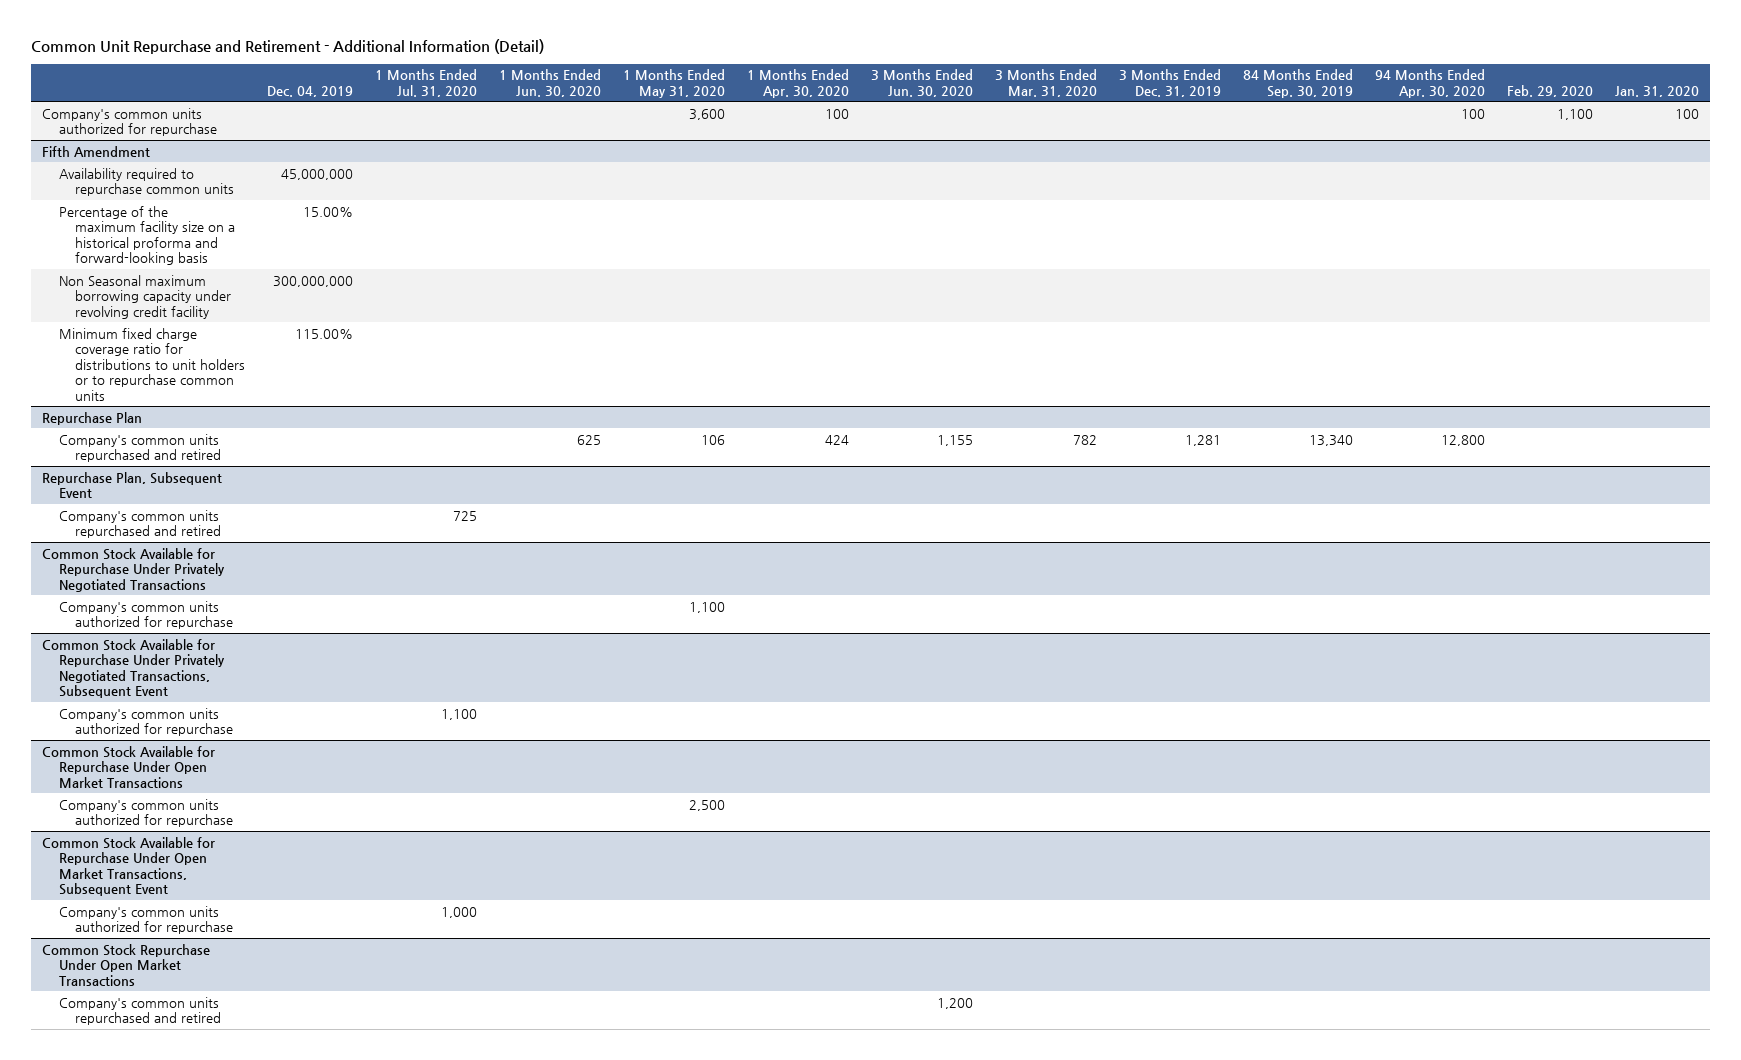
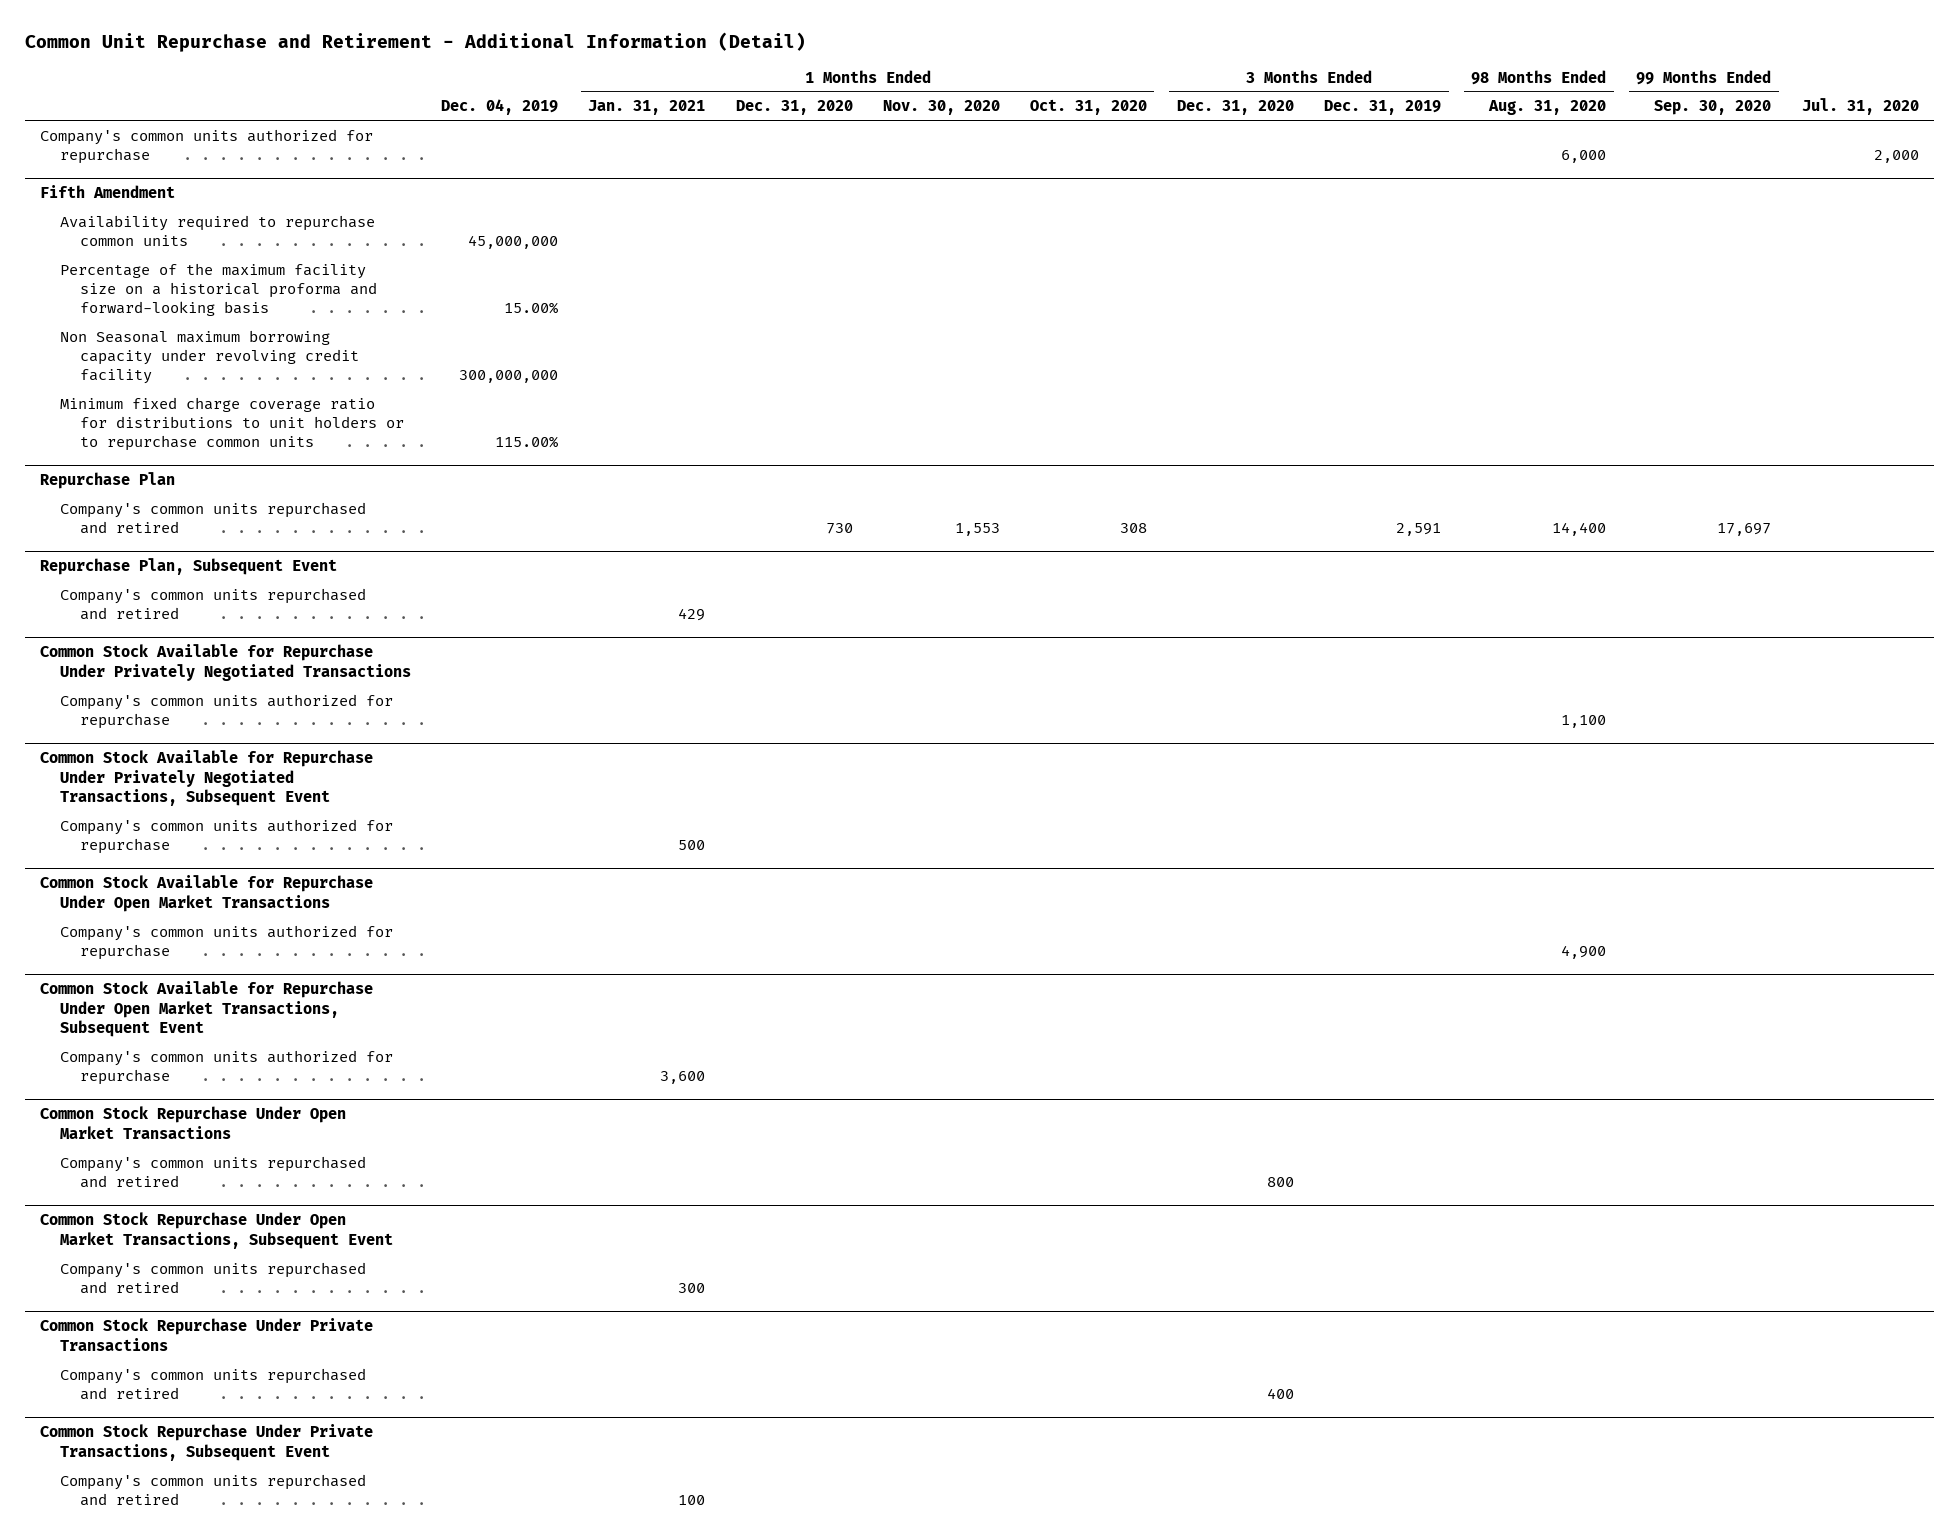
- | Dec. 04, 2019 | 1 Months Ended Jul. 31, 2020 | 1 Months Ended Jun. 30, 2020 | 1 Months Ended May 31, 2020 | 1 Months Ended Apr. 30, 2020 | 3 Months Ended Jun. 30, 2020 | 3 Months Ended Mar. 31, 2020 | 3 Months Ended Dec. 31, 2019 | 84 Months Ended Sep. 30, 2019 | 94 Months Ended Apr. 30, 2020 | Feb. 29, 2020 | Jan. 31, 2020
+ | Dec. 04, 2019 | 1 Months Ended Jan. 31, 2021 | 1 Months Ended Dec. 31, 2020 | 1 Months Ended Nov. 30, 2020 | 1 Months Ended Oct. 31, 2020 | 3 Months Ended Dec. 31, 2020 | 3 Months Ended Dec. 31, 2019 | 98 Months Ended Aug. 31, 2020 | 99 Months Ended Sep. 30, 2020 | Jul. 31, 2020
@ Repurchase Plan
- Company's common units repurchased and retired | | | 625 | 106 | 424 | 1,155 | 782 | 1,281 | 13,340 | 12,800 | |
+ Company's common units repurchased and retired | | | 730 | 1,553 | 308 | | 2,591 | 14,400 | 17,697 |
+ Common Stock Repurchase Under Open Market Transactions, Subsequent Event
+ Company's common units repurchased and retired | | 300 | | | | | | | |
+ Common Stock Repurchase Under Private Transactions
+ Company's common units repurchased and retired | | | | | | 400 | | | |
+ Common Stock Repurchase Under Private Transactions, Subsequent Event
+ Company's common units repurchased and retired | | 100 | | | | | | | |

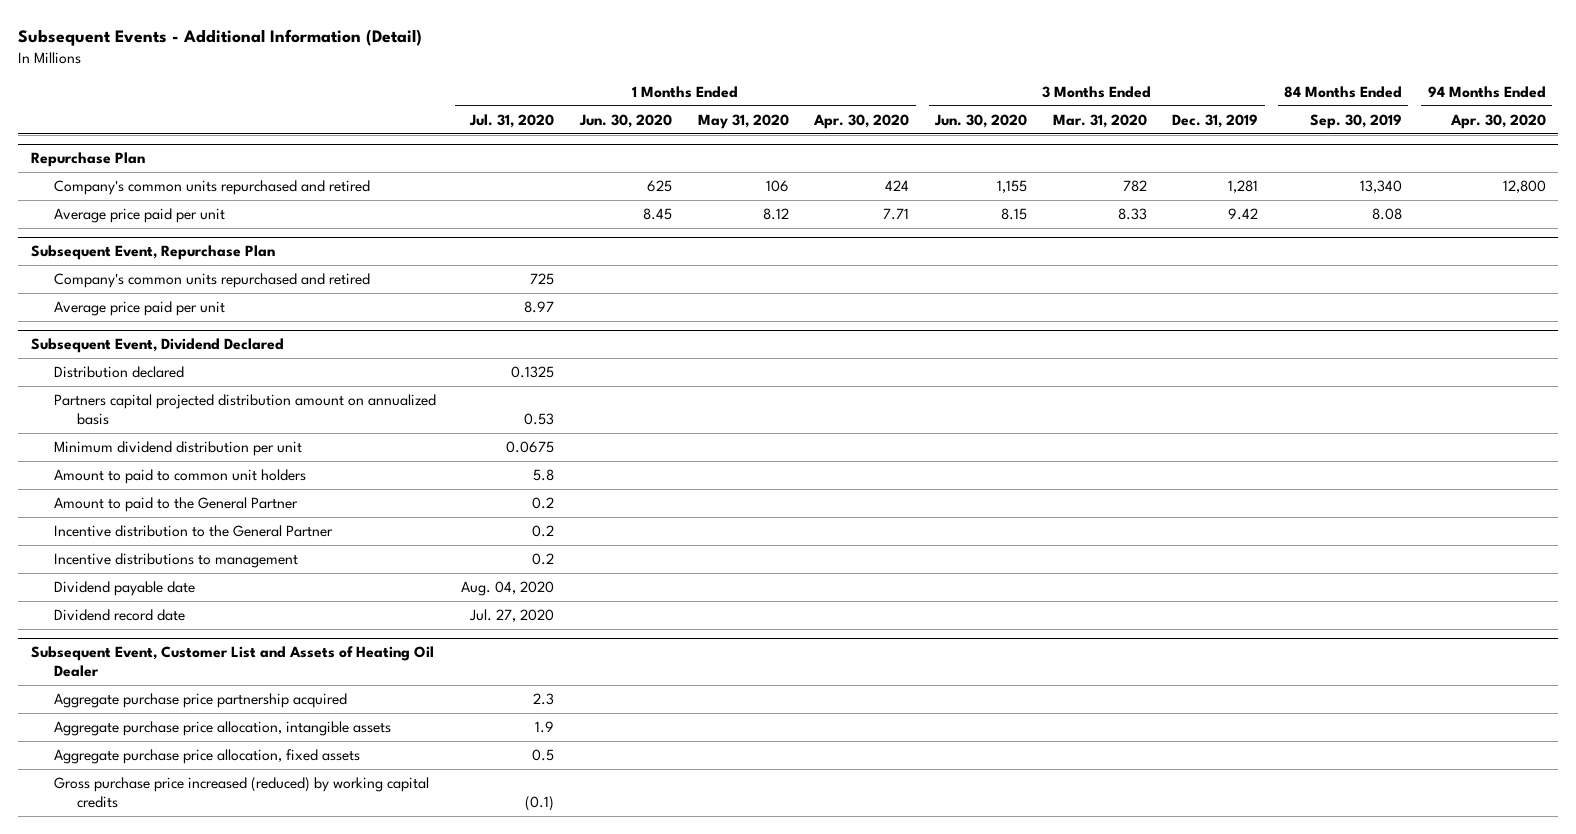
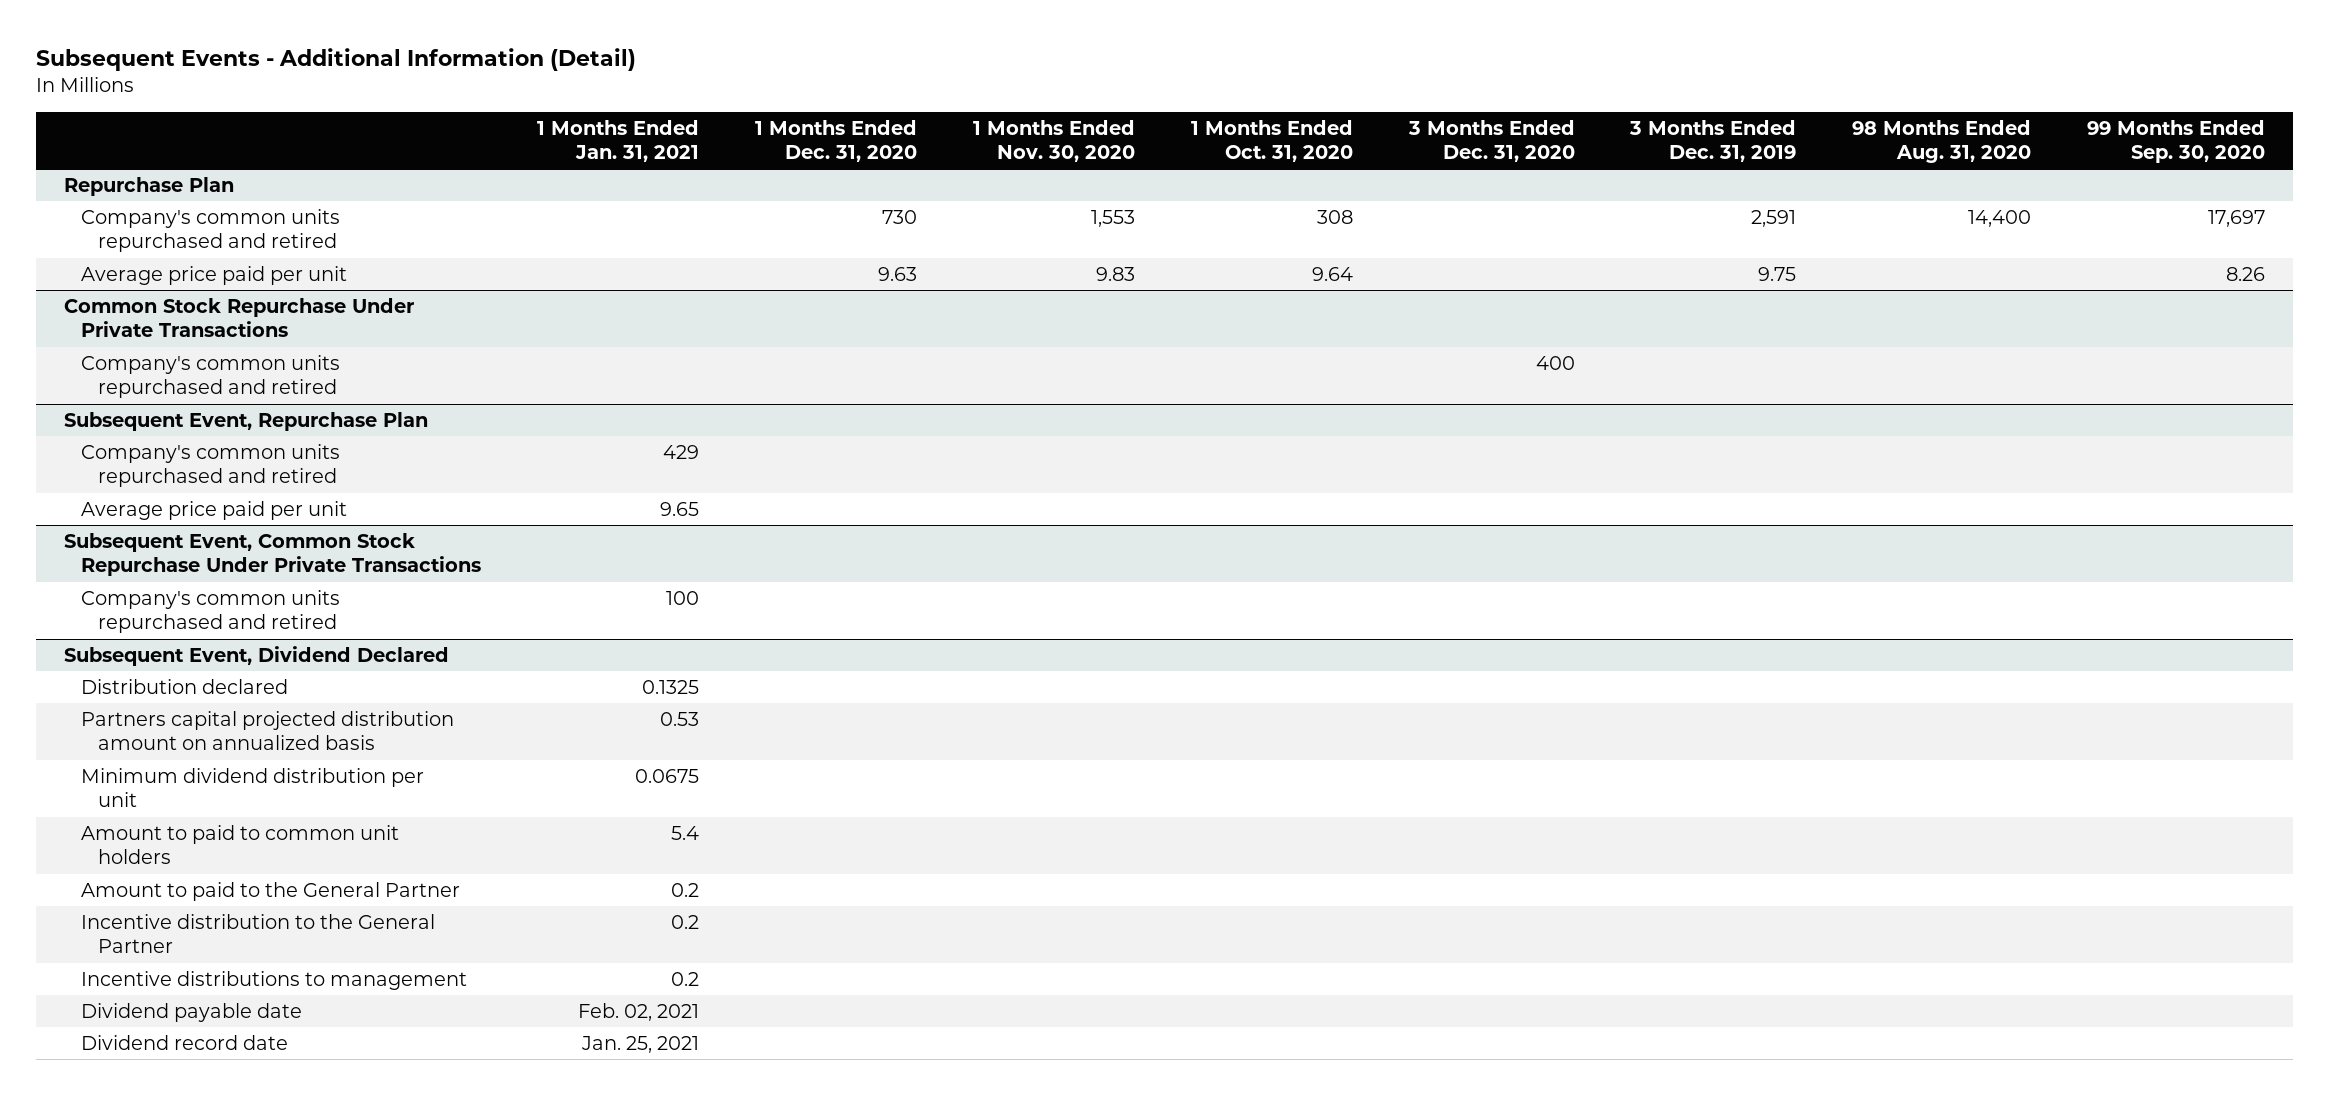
- | 1 Months Ended Jul. 31, 2020 | 1 Months Ended Jun. 30, 2020 | 1 Months Ended May 31, 2020 | 1 Months Ended Apr. 30, 2020 | 3 Months Ended Jun. 30, 2020 | 3 Months Ended Mar. 31, 2020 | 3 Months Ended Dec. 31, 2019 | 84 Months Ended Sep. 30, 2019 | 94 Months Ended Apr. 30, 2020
+ | 1 Months Ended Jan. 31, 2021 | 1 Months Ended Dec. 31, 2020 | 1 Months Ended Nov. 30, 2020 | 1 Months Ended Oct. 31, 2020 | 3 Months Ended Dec. 31, 2020 | 3 Months Ended Dec. 31, 2019 | 98 Months Ended Aug. 31, 2020 | 99 Months Ended Sep. 30, 2020
@ Repurchase Plan
- Company's common units repurchased and retired | | 625 | 106 | 424 | 1,155 | 782 | 1,281 | 13,340 | 12,800
- Average price paid per unit | | 8.45 | 8.12 | 7.71 | 8.15 | 8.33 | 9.42 | 8.08 |
+ Company's common units repurchased and retired | | 730 | 1,553 | 308 | | 2,591 | 14,400 | 17,697
+ Average price paid per unit | | 9.63 | 9.83 | 9.64 | | 9.75 | | 8.26
+ Common Stock Repurchase Under Private Transactions
+ Company's common units repurchased and retired | | | | | 400 | | |
+ Subsequent Event, Common Stock Repurchase Under Private Transactions
+ Company's common units repurchased and retired | 100 | | | | | | |
- Subsequent Event, Customer List and Assets of Heating Oil Dealer
- Aggregate purchase price partnership acquired | 2.3 | | | | | | | |
- Aggregate purchase price allocation, intangible assets | 1.9 | | | | | | | |
- Aggregate purchase price allocation, fixed assets | 0.5 | | | | | | | |
- Gross purchase price increased (reduced) by working capital credits | (0.1) | | | | | | | |

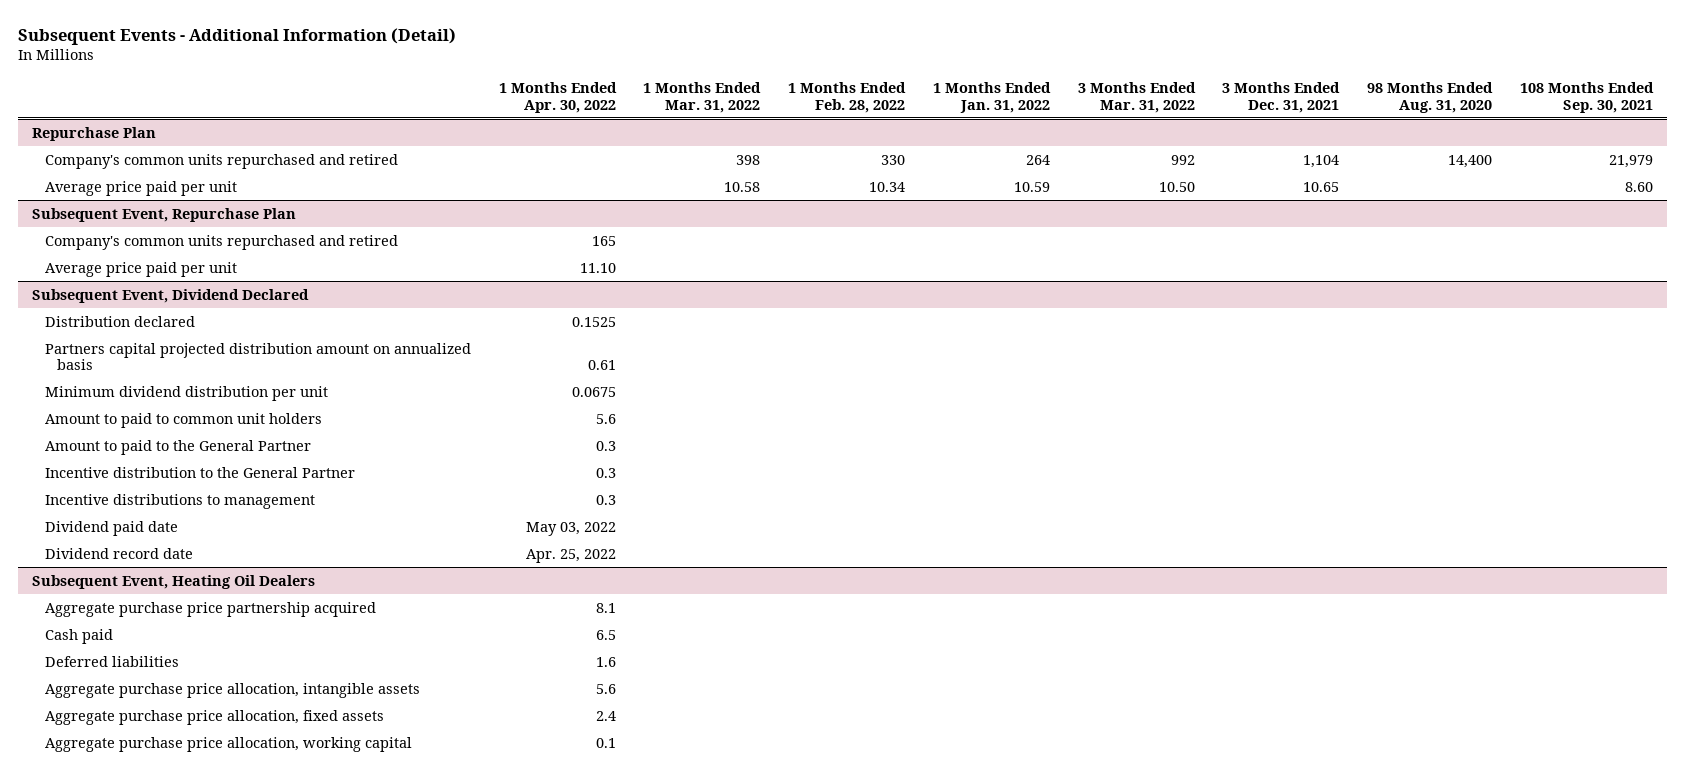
- | 1 Months Ended Jan. 31, 2021 | 1 Months Ended Dec. 31, 2020 | 1 Months Ended Nov. 30, 2020 | 1 Months Ended Oct. 31, 2020 | 3 Months Ended Dec. 31, 2020 | 3 Months Ended Dec. 31, 2019 | 98 Months Ended Aug. 31, 2020 | 99 Months Ended Sep. 30, 2020
+ | 1 Months Ended Apr. 30, 2022 | 1 Months Ended Mar. 31, 2022 | 1 Months Ended Feb. 28, 2022 | 1 Months Ended Jan. 31, 2022 | 3 Months Ended Mar. 31, 2022 | 3 Months Ended Dec. 31, 2021 | 98 Months Ended Aug. 31, 2020 | 108 Months Ended Sep. 30, 2021
- Common Stock Repurchase Under Private Transactions
- Company's common units repurchased and retired | | | | | 400 | | |
- Subsequent Event, Common Stock Repurchase Under Private Transactions
- Company's common units repurchased and retired | 100 | | | | | | |
@ Subsequent Event, Dividend Declared
- Dividend payable date | Feb. 02, 2021 | | | | | | |
+ Dividend paid date | May 03, 2022 | | | | | | |
+ Subsequent Event, Heating Oil Dealers
+ Aggregate purchase price partnership acquired | 8.1 | | | | | | |
+ Cash paid | 6.5 | | | | | | |
+ Deferred liabilities | 1.6 | | | | | | |
+ Aggregate purchase price allocation, intangible assets | 5.6 | | | | | | |
+ Aggregate purchase price allocation, fixed assets | 2.4 | | | | | | |
+ Aggregate purchase price allocation, working capital | 0.1 | | | | | | |

